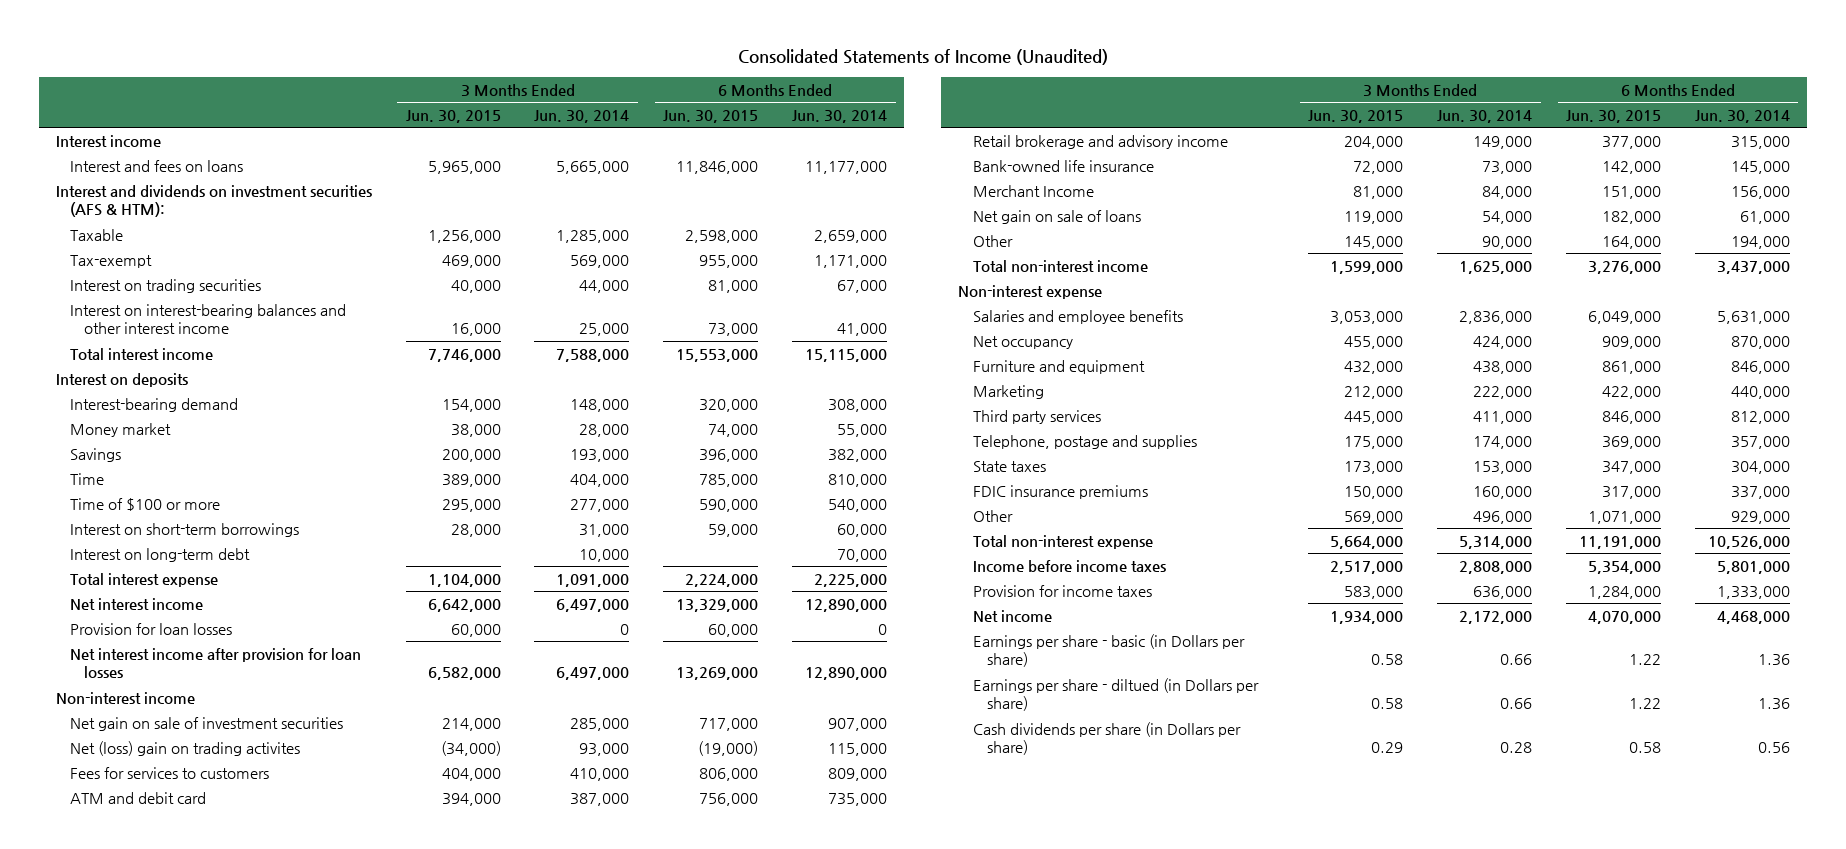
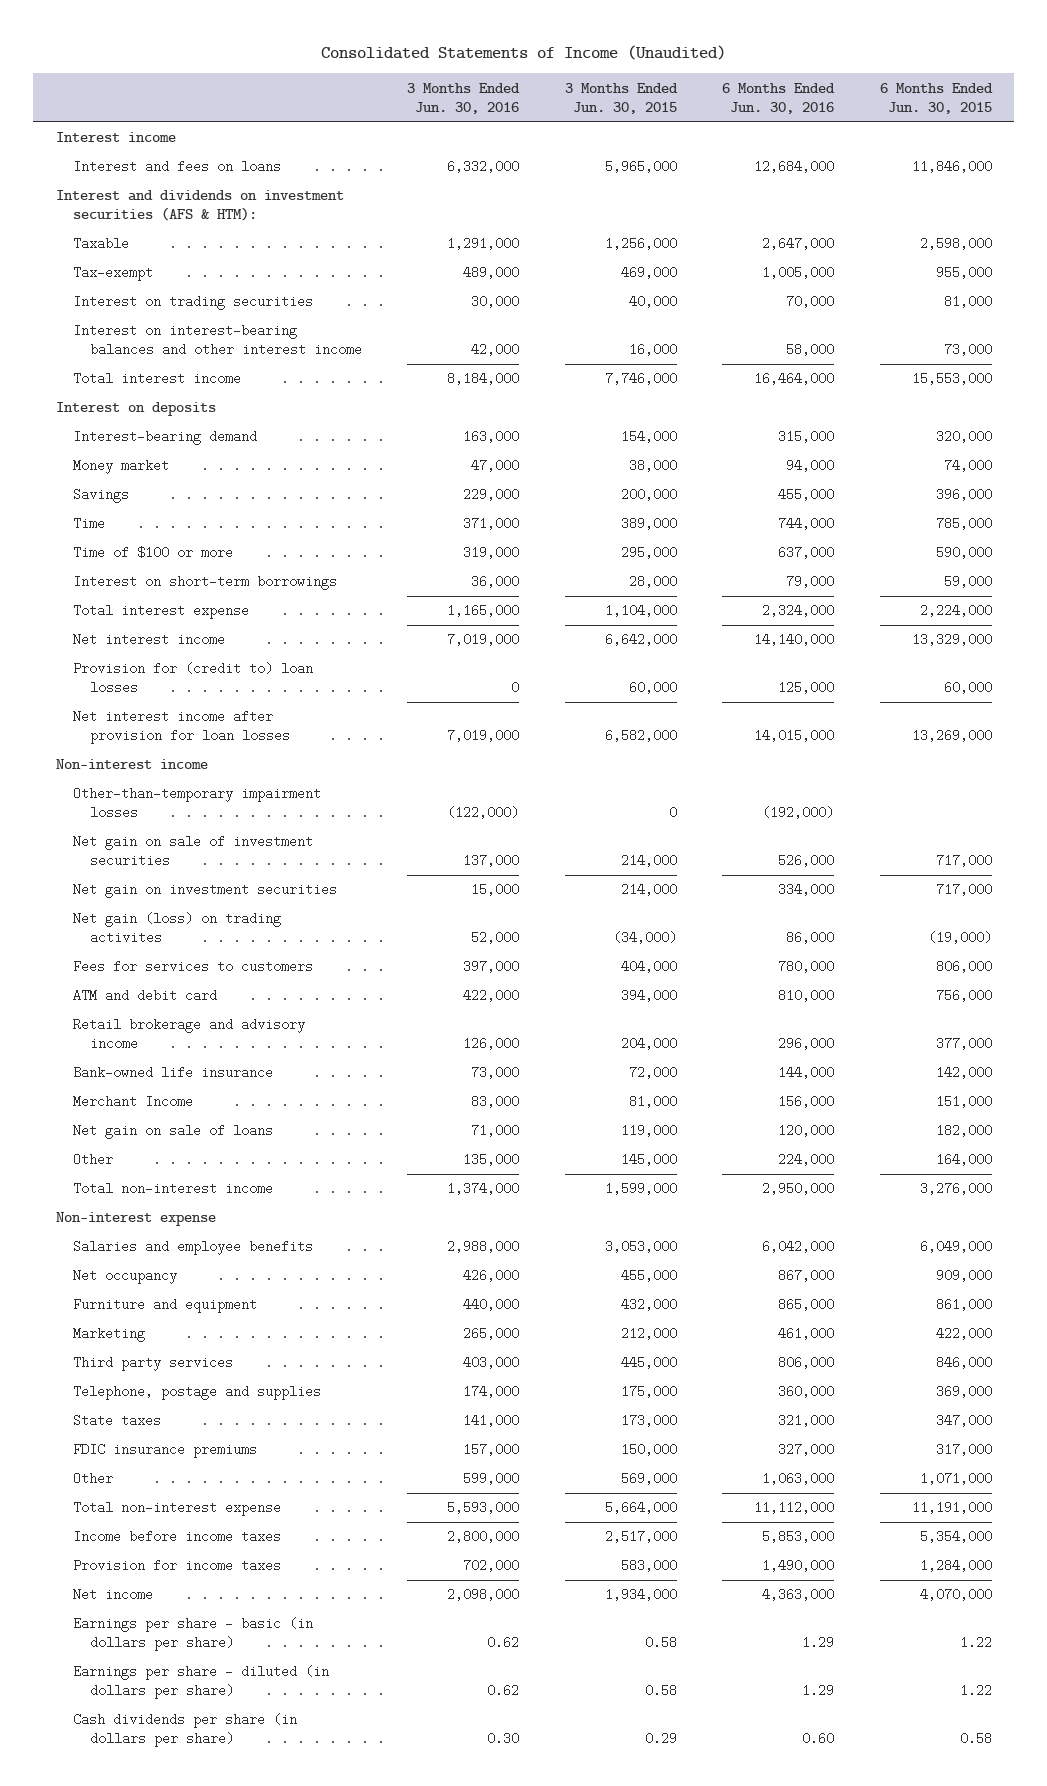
- | 3 Months Ended Jun. 30, 2015 | 3 Months Ended Jun. 30, 2014 | 6 Months Ended Jun. 30, 2015 | 6 Months Ended Jun. 30, 2014
+ | 3 Months Ended Jun. 30, 2016 | 3 Months Ended Jun. 30, 2015 | 6 Months Ended Jun. 30, 2016 | 6 Months Ended Jun. 30, 2015
- Interest on long-term debt | | 10,000 | | 70,000
- Provision for loan losses | 60,000 | 0 | 60,000 | 0
+ Provision for (credit to) loan losses | 0 | 60,000 | 125,000 | 60,000
+ Other-than-temporary impairment losses | (122,000) | 0 | (192,000) |
- Net (loss) gain on trading activites | (34,000) | 93,000 | (19,000) | 115,000
+ Net gain on investment securities | 15,000 | 214,000 | 334,000 | 717,000
+ Net gain (loss) on trading activites | 52,000 | (34,000) | 86,000 | (19,000)
- Earnings per share - basic (in Dollars per share) | 0.58 | 0.66 | 1.22 | 1.36
- Earnings per share - diltued (in Dollars per share) | 0.58 | 0.66 | 1.22 | 1.36
- Cash dividends per share (in Dollars per share) | 0.29 | 0.28 | 0.58 | 0.56
+ Earnings per share - basic (in dollars per share) | 0.62 | 0.58 | 1.29 | 1.22
+ Earnings per share - diluted (in dollars per share) | 0.62 | 0.58 | 1.29 | 1.22
+ Cash dividends per share (in dollars per share) | 0.30 | 0.29 | 0.60 | 0.58

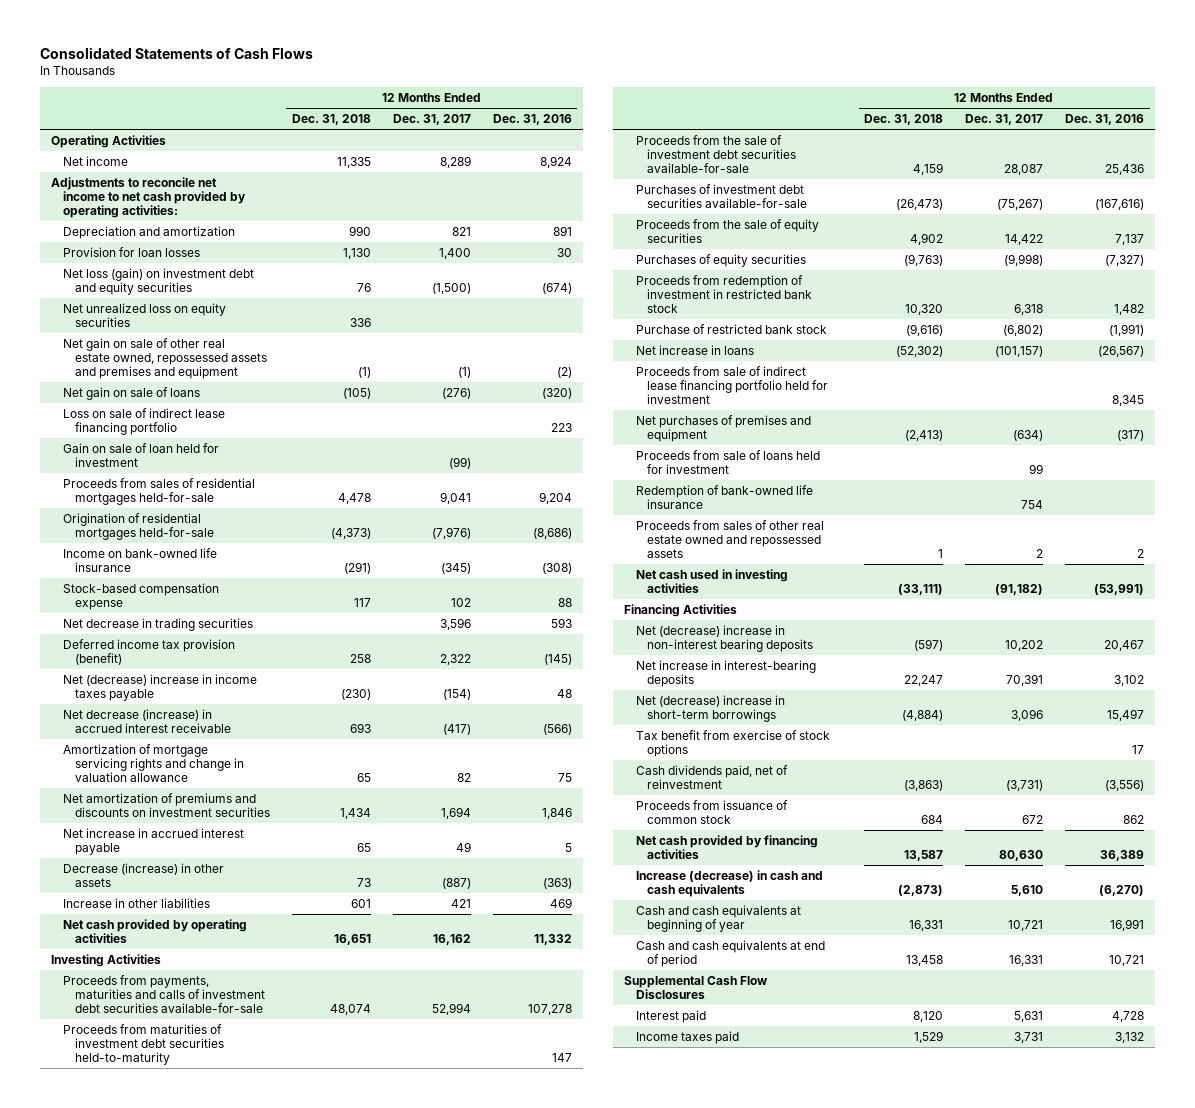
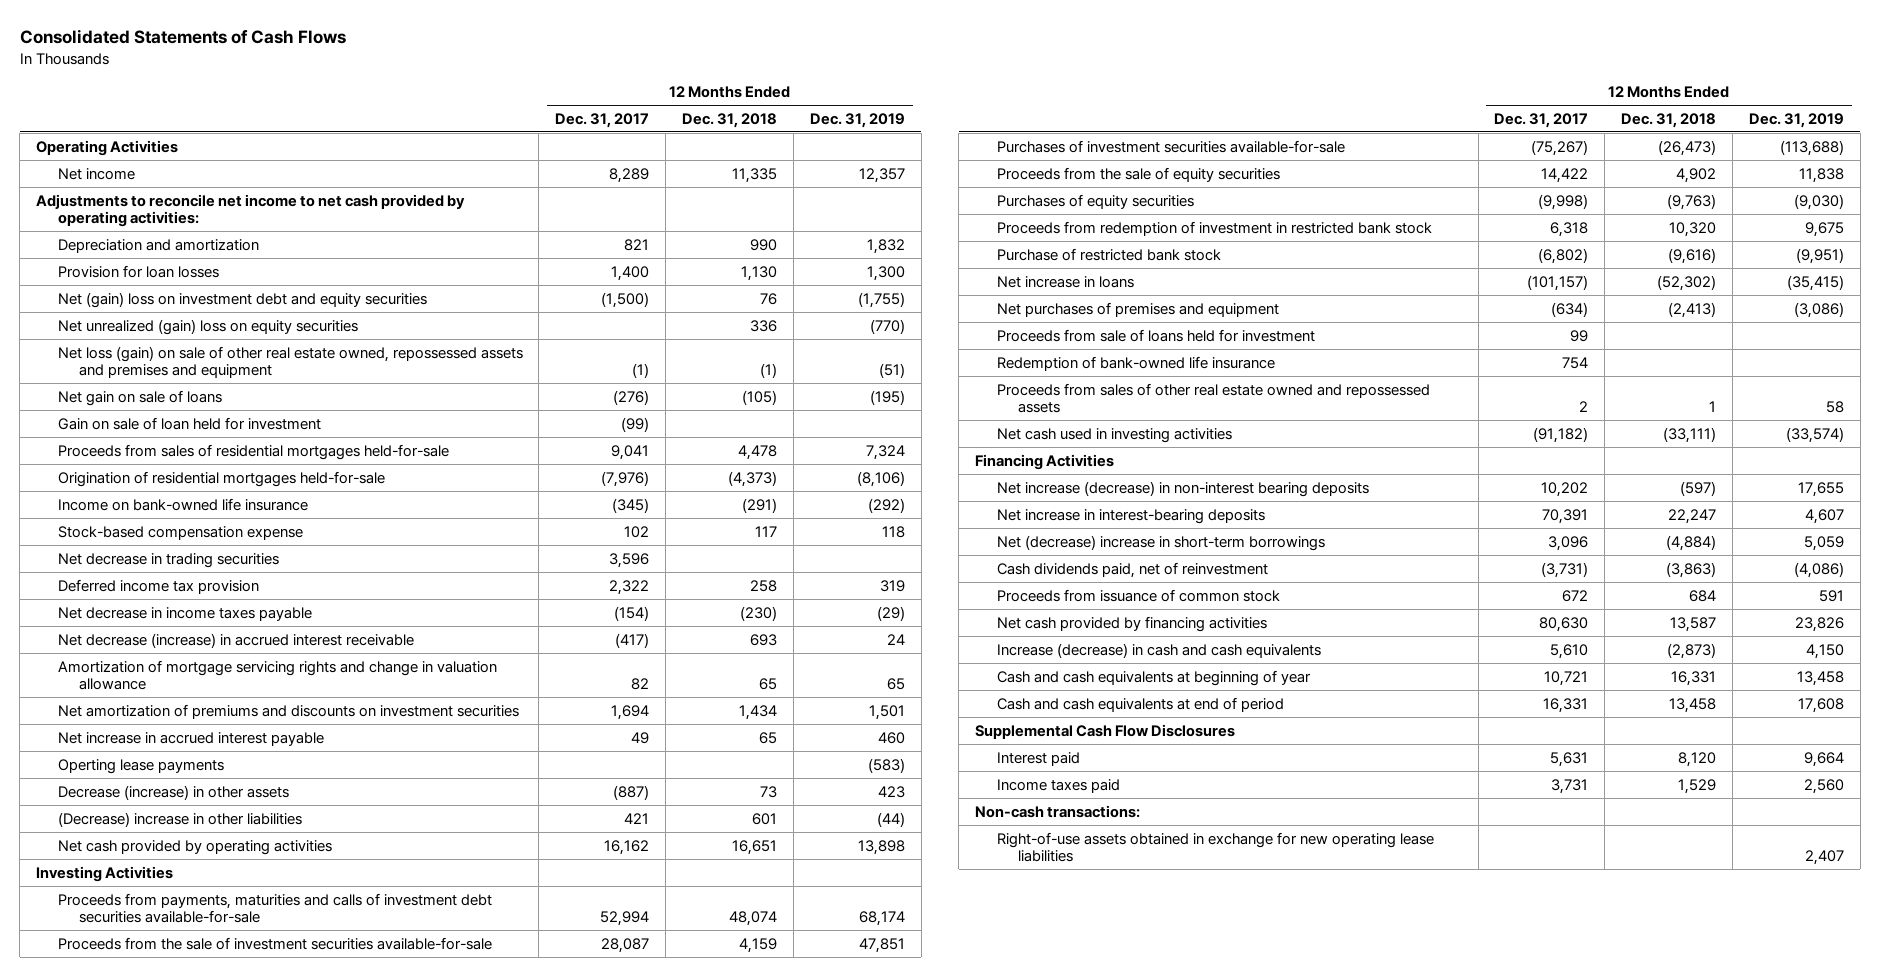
- | 12 Months Ended Dec. 31, 2018 | 12 Months Ended Dec. 31, 2017 | 12 Months Ended Dec. 31, 2016
+ | 12 Months Ended Dec. 31, 2017 | 12 Months Ended Dec. 31, 2018 | 12 Months Ended Dec. 31, 2019
- Net loss (gain) on investment debt and equity securities | 76 | (1,500) | (674)
- Net unrealized loss on equity securities | 336 | |
- Net gain on sale of other real estate owned, repossessed assets and premises and equipment | (1) | (1) | (2)
+ Net (gain) loss on investment debt and equity securities | (1,500) | 76 | (1,755)
+ Net unrealized (gain) loss on equity securities | | 336 | (770)
+ Net loss (gain) on sale of other real estate owned, repossessed assets and premises and equipment | (1) | (1) | (51)
- Loss on sale of indirect lease financing portfolio | | | 223
- Deferred income tax provision (benefit) | 258 | 2,322 | (145)
- Net (decrease) increase in income taxes payable | (230) | (154) | 48
+ Deferred income tax provision | 2,322 | 258 | 319
+ Net decrease in income taxes payable | (154) | (230) | (29)
+ Operting lease payments | | | (583)
- Increase in other liabilities | 601 | 421 | 469
+ (Decrease) increase in other liabilities | 421 | 601 | (44)
- Proceeds from maturities of investment debt securities held-to-maturity | | | 147
- Proceeds from the sale of investment debt securities available-for-sale | 4,159 | 28,087 | 25,436
- Purchases of investment debt securities available-for-sale | (26,473) | (75,267) | (167,616)
+ Proceeds from the sale of investment securities available-for-sale | 28,087 | 4,159 | 47,851
+ Purchases of investment securities available-for-sale | (75,267) | (26,473) | (113,688)
- Proceeds from sale of indirect lease financing portfolio held for investment | | | 8,345
- Net (decrease) increase in non-interest bearing deposits | (597) | 10,202 | 20,467
+ Net increase (decrease) in non-interest bearing deposits | 10,202 | (597) | 17,655
- Tax benefit from exercise of stock options | | | 17
+ Non-cash transactions:
+ Right-of-use assets obtained in exchange for new operating lease liabilities | | | 2,407

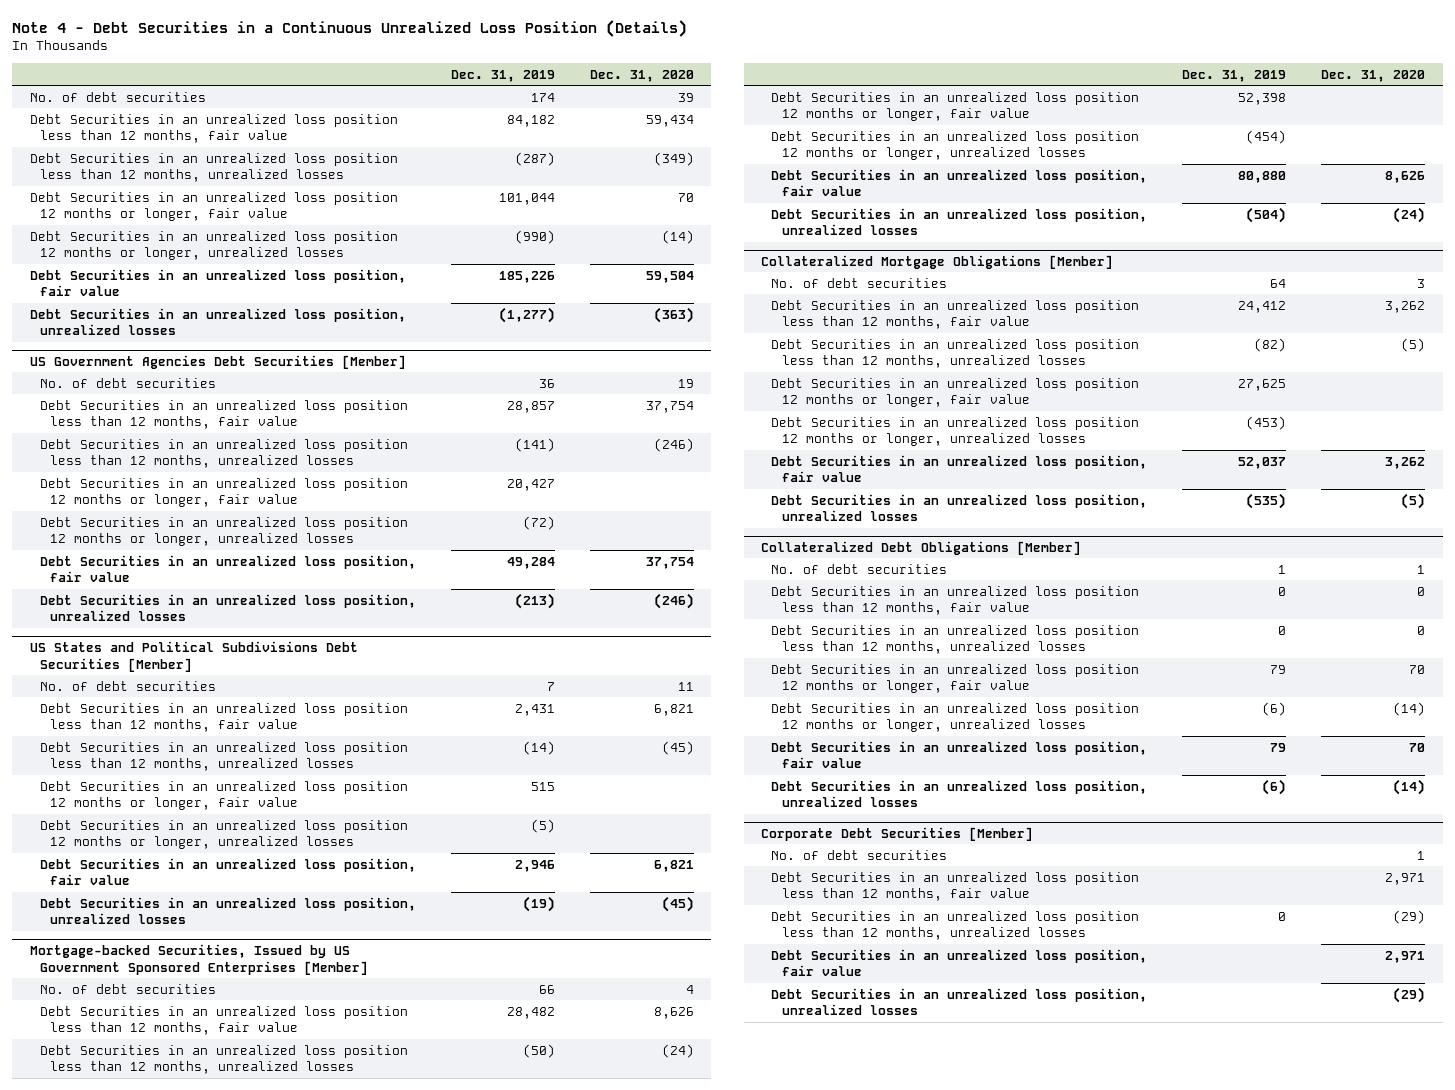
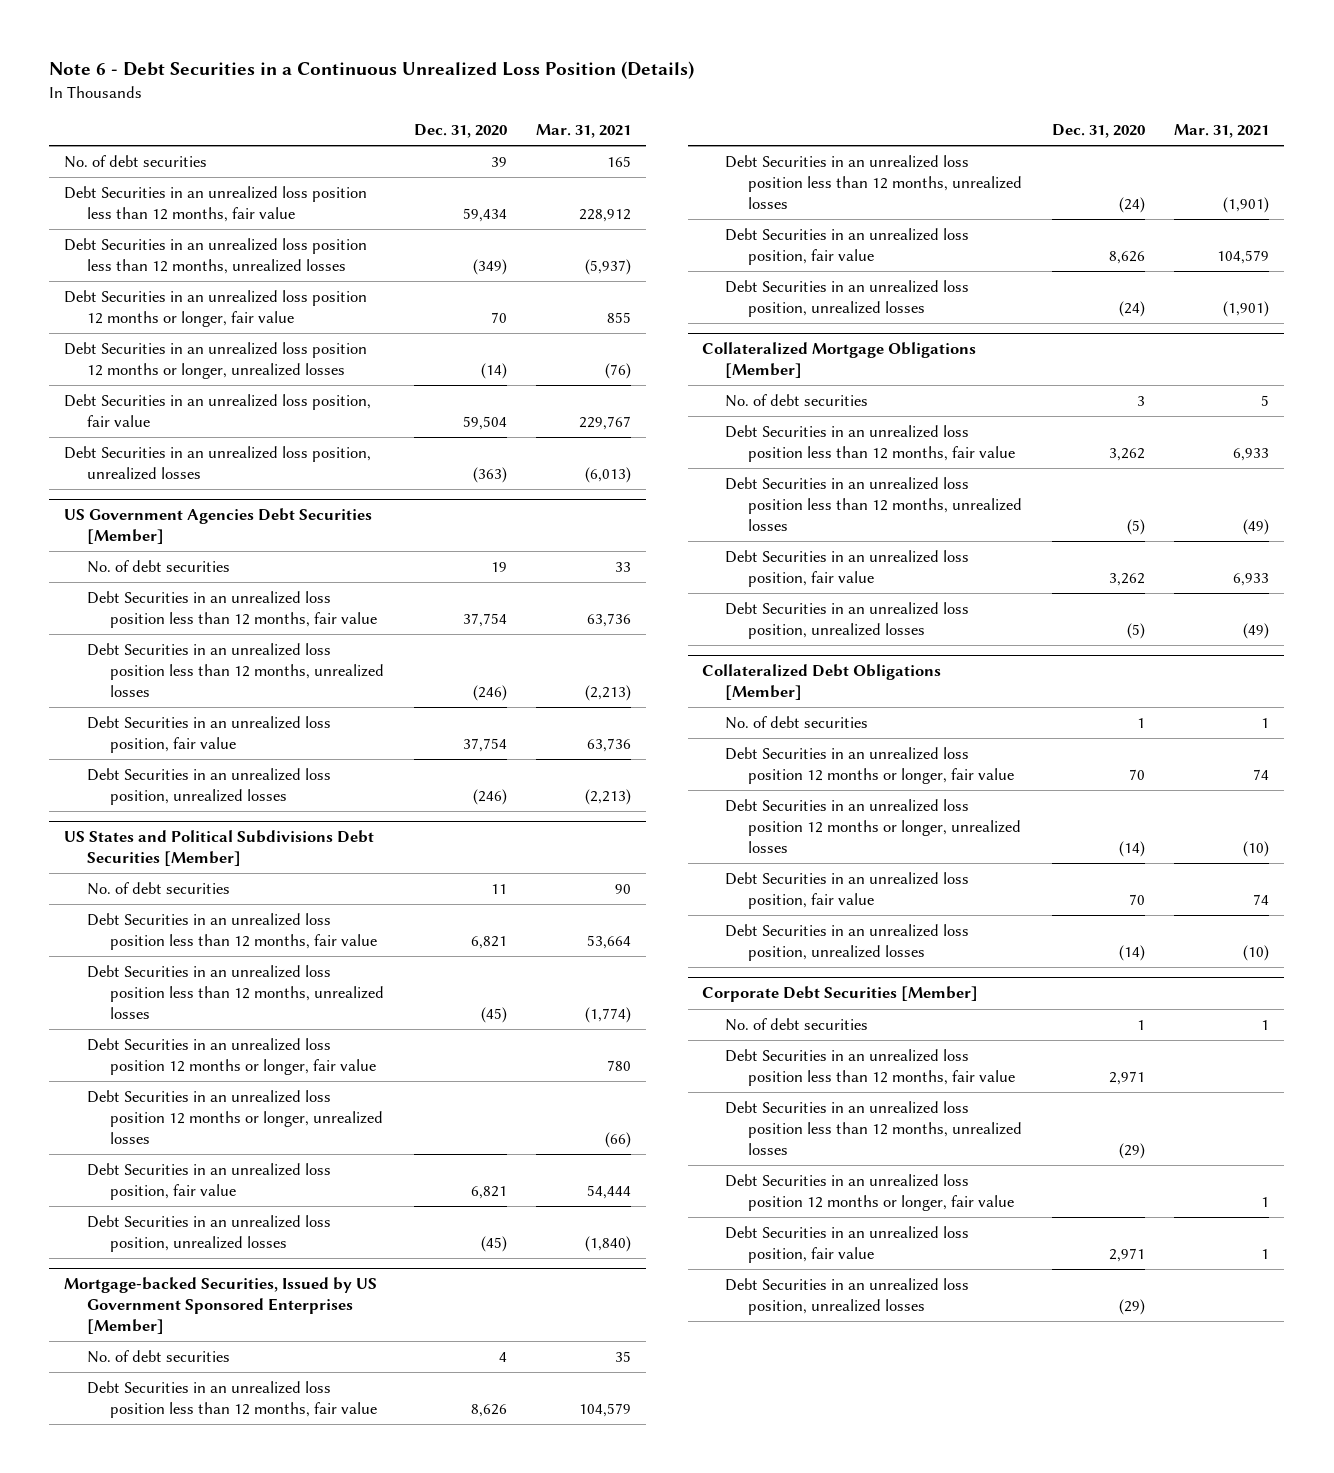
- Note 4 - Debt Securities in a Continuous Unrealized Loss Position (Details)
+ Note 6 - Debt Securities in a Continuous Unrealized Loss Position (Details)
- | Dec. 31, 2019 | Dec. 31, 2020
+ | Dec. 31, 2020 | Mar. 31, 2021
@ US Government Agencies Debt Securities [Member]
- Debt Securities in an unrealized loss position 12 months or longer, fair value | 20,427 |
- Debt Securities in an unrealized loss position 12 months or longer, unrealized losses | (72) |
@ Mortgage-backed Securities, Issued by US Government Sponsored Enterprises [Member]
- Debt Securities in an unrealized loss position 12 months or longer, fair value | 52,398 |
- Debt Securities in an unrealized loss position 12 months or longer, unrealized losses | (454) |
@ Collateralized Mortgage Obligations [Member]
- Debt Securities in an unrealized loss position 12 months or longer, fair value | 27,625 |
- Debt Securities in an unrealized loss position 12 months or longer, unrealized losses | (453) |
@ Collateralized Debt Obligations [Member]
- Debt Securities in an unrealized loss position less than 12 months, fair value | 0 | 0
- Debt Securities in an unrealized loss position less than 12 months, unrealized losses | 0 | 0
@ Corporate Debt Securities [Member]
+ Debt Securities in an unrealized loss position 12 months or longer, fair value | | 1

